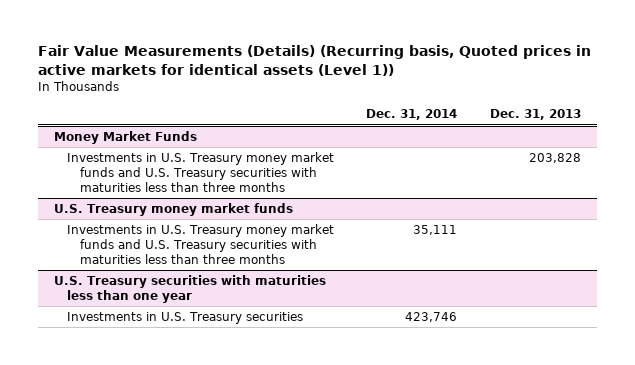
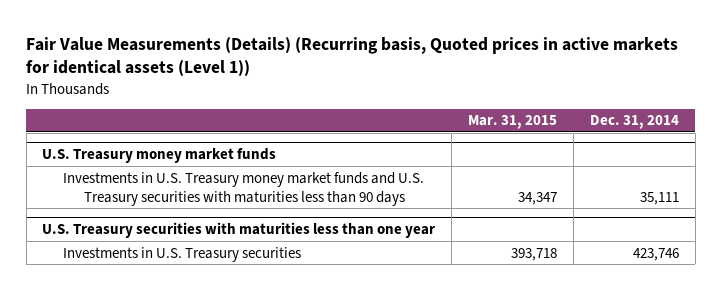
- | Dec. 31, 2014 | Dec. 31, 2013
+ | Mar. 31, 2015 | Dec. 31, 2014
- Money Market Funds
- Investments in U.S. Treasury money market funds and U.S. Treasury securities with maturities less than three months | | 203,828
@ U.S. Treasury money market funds
- Investments in U.S. Treasury money market funds and U.S. Treasury securities with maturities less than three months | 35,111 |
+ Investments in U.S. Treasury money market funds and U.S. Treasury securities with maturities less than 90 days | 34,347 | 35,111

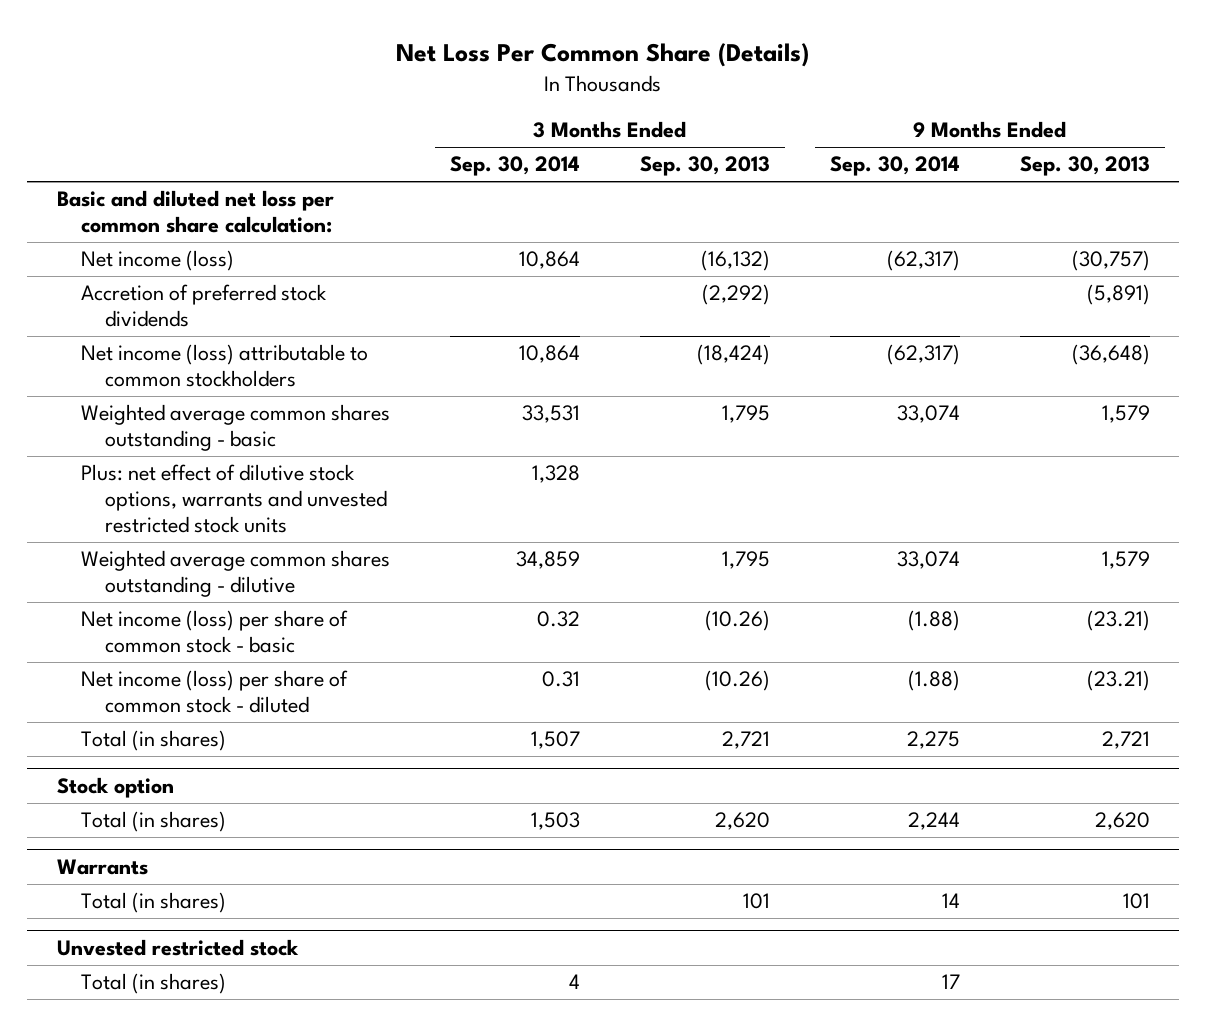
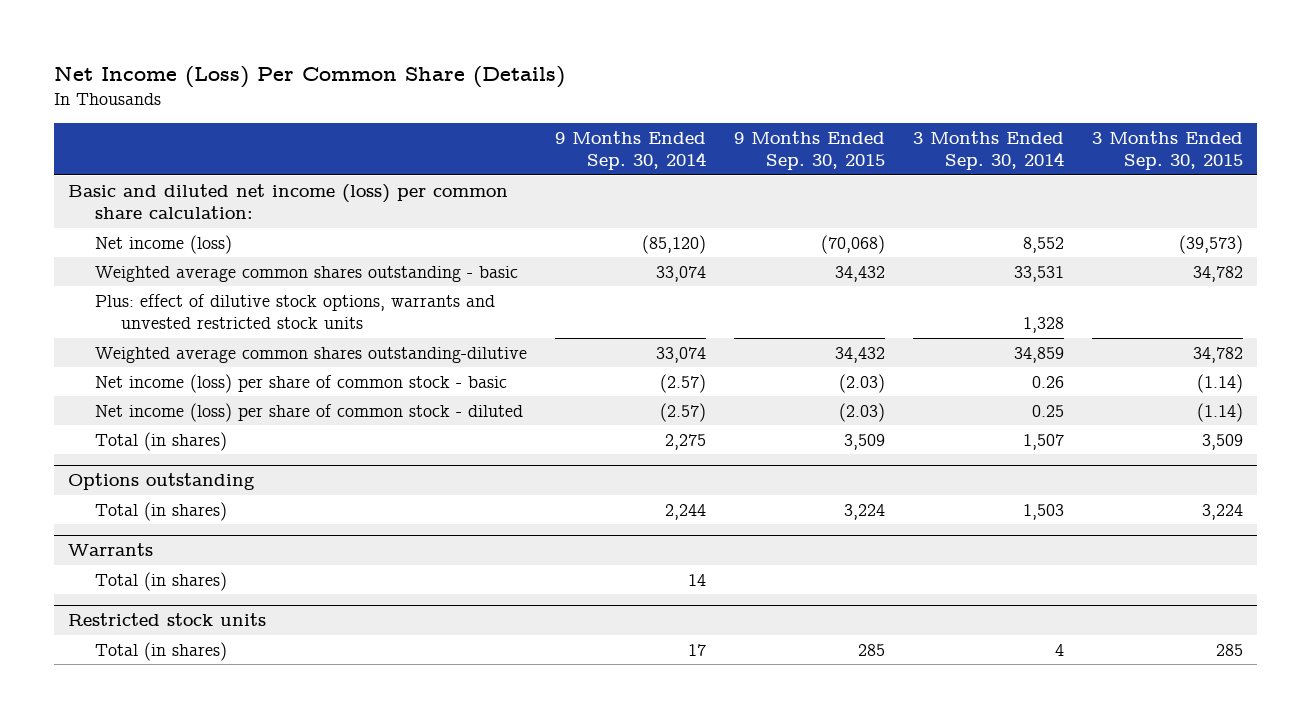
- Net Loss Per Common Share (Details)
+ Net Income (Loss) Per Common Share (Details)
- | 3 Months Ended Sep. 30, 2014 | 3 Months Ended Sep. 30, 2013 | 9 Months Ended Sep. 30, 2014 | 9 Months Ended Sep. 30, 2013
+ | 9 Months Ended Sep. 30, 2014 | 9 Months Ended Sep. 30, 2015 | 3 Months Ended Sep. 30, 2014 | 3 Months Ended Sep. 30, 2015
- Basic and diluted net loss per common share calculation:
- Net income (loss) | 10,864 | (16,132) | (62,317) | (30,757)
- Accretion of preferred stock dividends | | (2,292) | | (5,891)
- Net income (loss) attributable to common stockholders | 10,864 | (18,424) | (62,317) | (36,648)
+ Basic and diluted net income (loss) per common share calculation:
+ Net income (loss) | (85,120) | (70,068) | 8,552 | (39,573)
- Plus: net effect of dilutive stock options, warrants and unvested restricted stock units | 1,328 | | |
- Weighted average common shares outstanding - dilutive | 34,859 | 1,795 | 33,074 | 1,579
- Net income (loss) per share of common stock - basic | 0.32 | (10.26) | (1.88) | (23.21)
- Net income (loss) per share of common stock - diluted | 0.31 | (10.26) | (1.88) | (23.21)
+ Plus: effect of dilutive stock options, warrants and unvested restricted stock units | | | 1,328 |
+ Weighted average common shares outstanding-dilutive | 33,074 | 34,432 | 34,859 | 34,782
+ Net income (loss) per share of common stock - basic | (2.57) | (2.03) | 0.26 | (1.14)
+ Net income (loss) per share of common stock - diluted | (2.57) | (2.03) | 0.25 | (1.14)
- Stock option
+ Options outstanding
- Unvested restricted stock
+ Restricted stock units

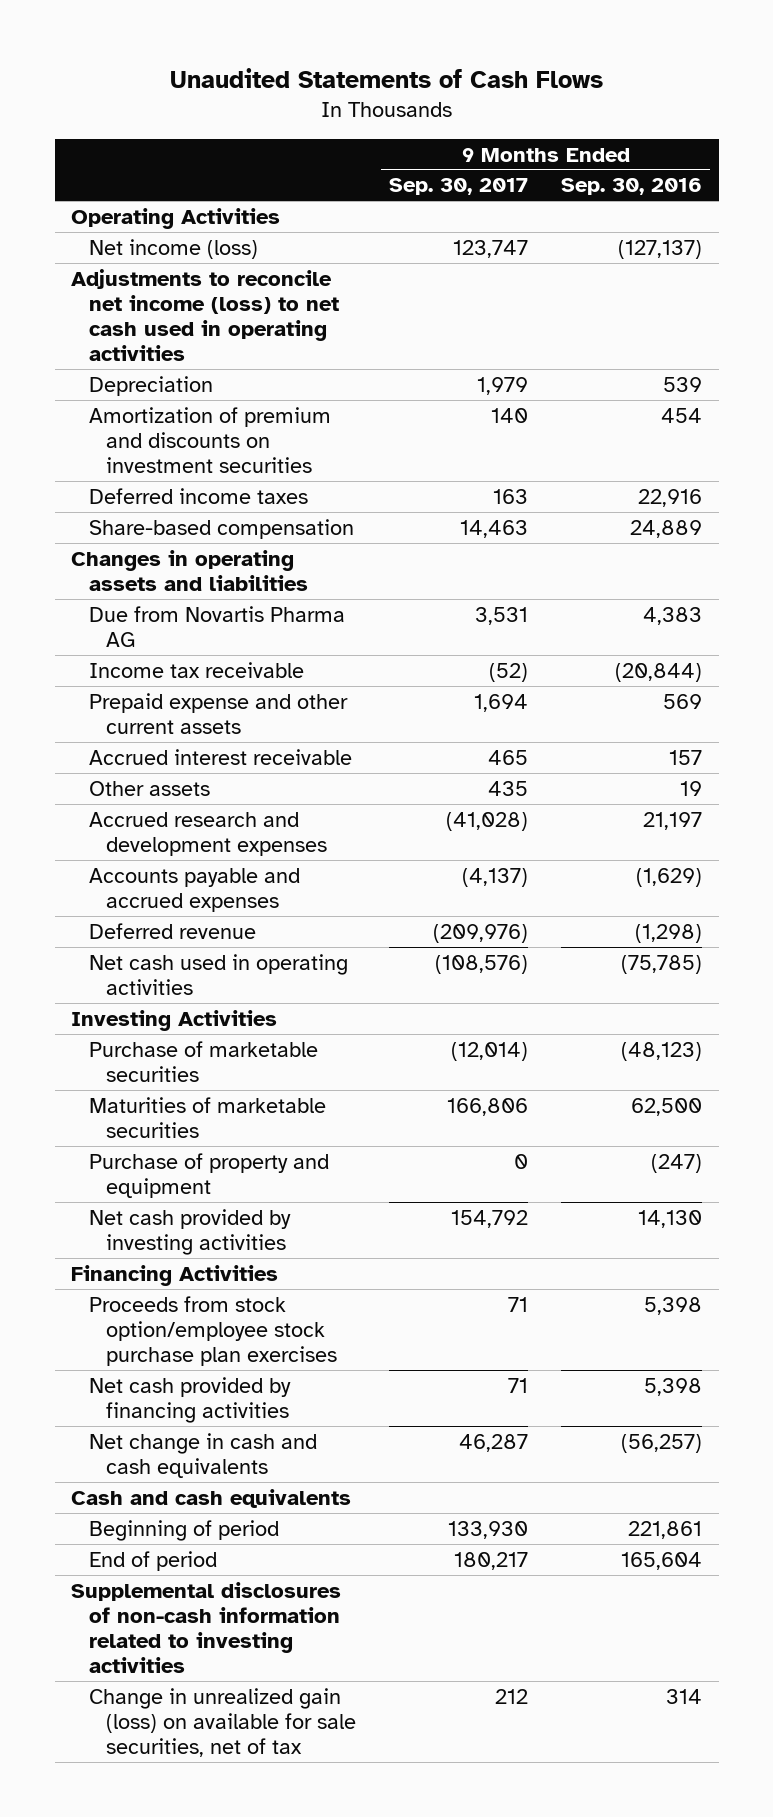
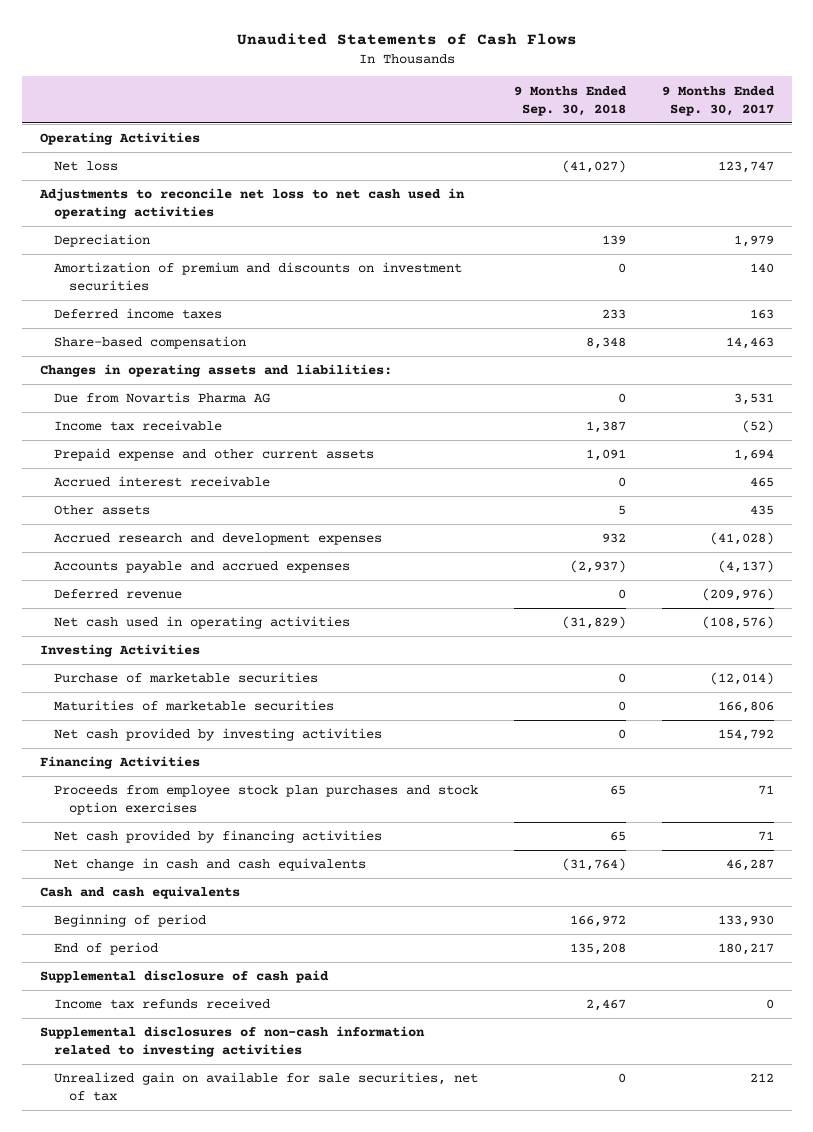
- | 9 Months Ended Sep. 30, 2017 | 9 Months Ended Sep. 30, 2016
+ | 9 Months Ended Sep. 30, 2018 | 9 Months Ended Sep. 30, 2017
- Net income (loss) | 123,747 | (127,137)
- Adjustments to reconcile net income (loss) to net cash used in operating activities
+ Net loss | (41,027) | 123,747
+ Adjustments to reconcile net loss to net cash used in operating activities
- Changes in operating assets and liabilities
+ Changes in operating assets and liabilities:
- Purchase of property and equipment | 0 | (247)
- Proceeds from stock option/employee stock purchase plan exercises | 71 | 5,398
+ Proceeds from employee stock plan purchases and stock option exercises | 65 | 71
+ Supplemental disclosure of cash paid
+ Income tax refunds received | 2,467 | 0
- Change in unrealized gain (loss) on available for sale securities, net of tax | 212 | 314
+ Unrealized gain on available for sale securities, net of tax | 0 | 212

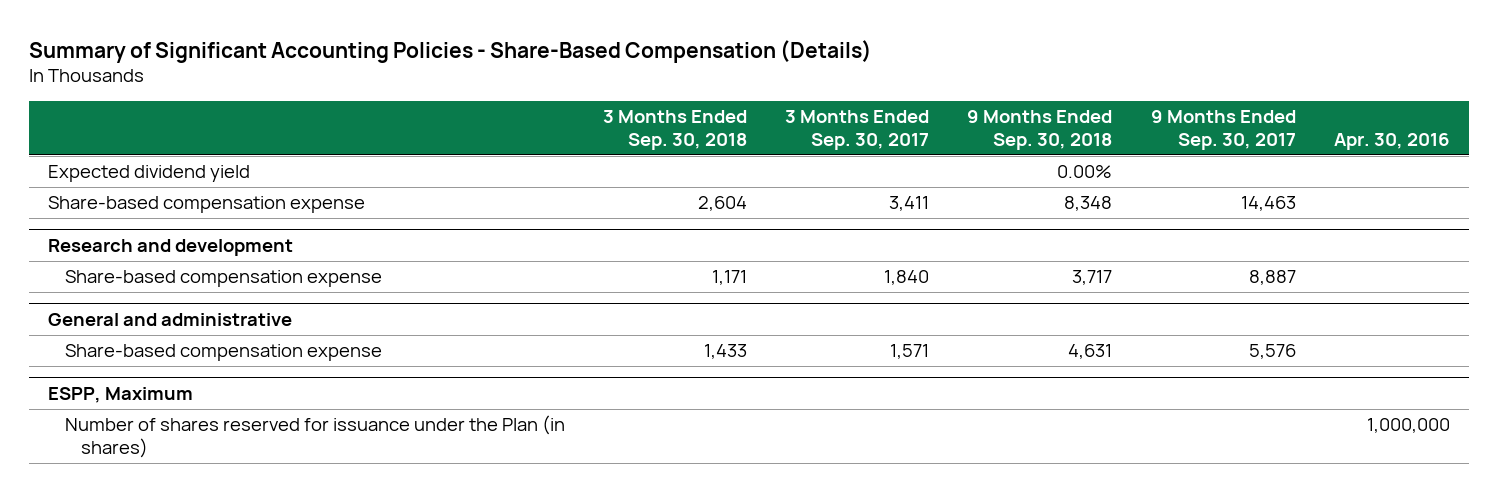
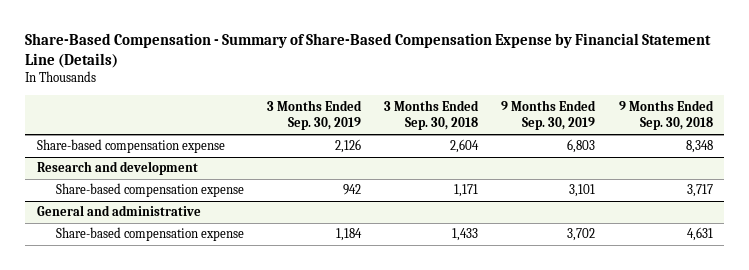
- Summary of Significant Accounting Policies - Share-Based Compensation (Details)
+ Share-Based Compensation - Summary of Share-Based Compensation Expense by Financial Statement Line (Details)
- | 3 Months Ended Sep. 30, 2018 | 3 Months Ended Sep. 30, 2017 | 9 Months Ended Sep. 30, 2018 | 9 Months Ended Sep. 30, 2017 | Apr. 30, 2016
+ | 3 Months Ended Sep. 30, 2019 | 3 Months Ended Sep. 30, 2018 | 9 Months Ended Sep. 30, 2019 | 9 Months Ended Sep. 30, 2018
- Expected dividend yield | | | 0.00% | |
- ESPP, Maximum
- Number of shares reserved for issuance under the Plan (in shares) | | | | | 1,000,000

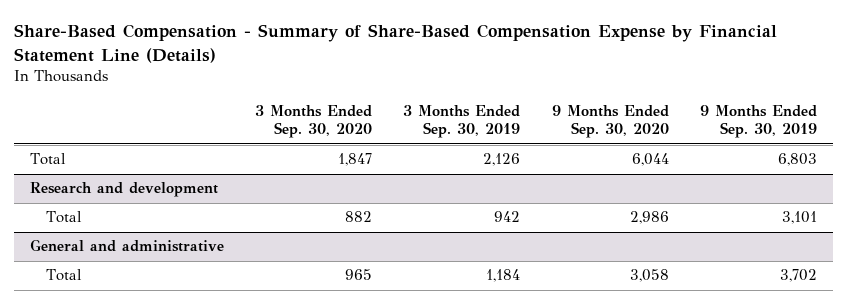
- | 3 Months Ended Sep. 30, 2019 | 3 Months Ended Sep. 30, 2018 | 9 Months Ended Sep. 30, 2019 | 9 Months Ended Sep. 30, 2018
+ | 3 Months Ended Sep. 30, 2020 | 3 Months Ended Sep. 30, 2019 | 9 Months Ended Sep. 30, 2020 | 9 Months Ended Sep. 30, 2019
- Share-based compensation expense | 2,126 | 2,604 | 6,803 | 8,348
+ Total | 1,847 | 2,126 | 6,044 | 6,803
@ Research and development
- Share-based compensation expense | 942 | 1,171 | 3,101 | 3,717
+ Total | 882 | 942 | 2,986 | 3,101
@ General and administrative
- Share-based compensation expense | 1,184 | 1,433 | 3,702 | 4,631
+ Total | 965 | 1,184 | 3,058 | 3,702

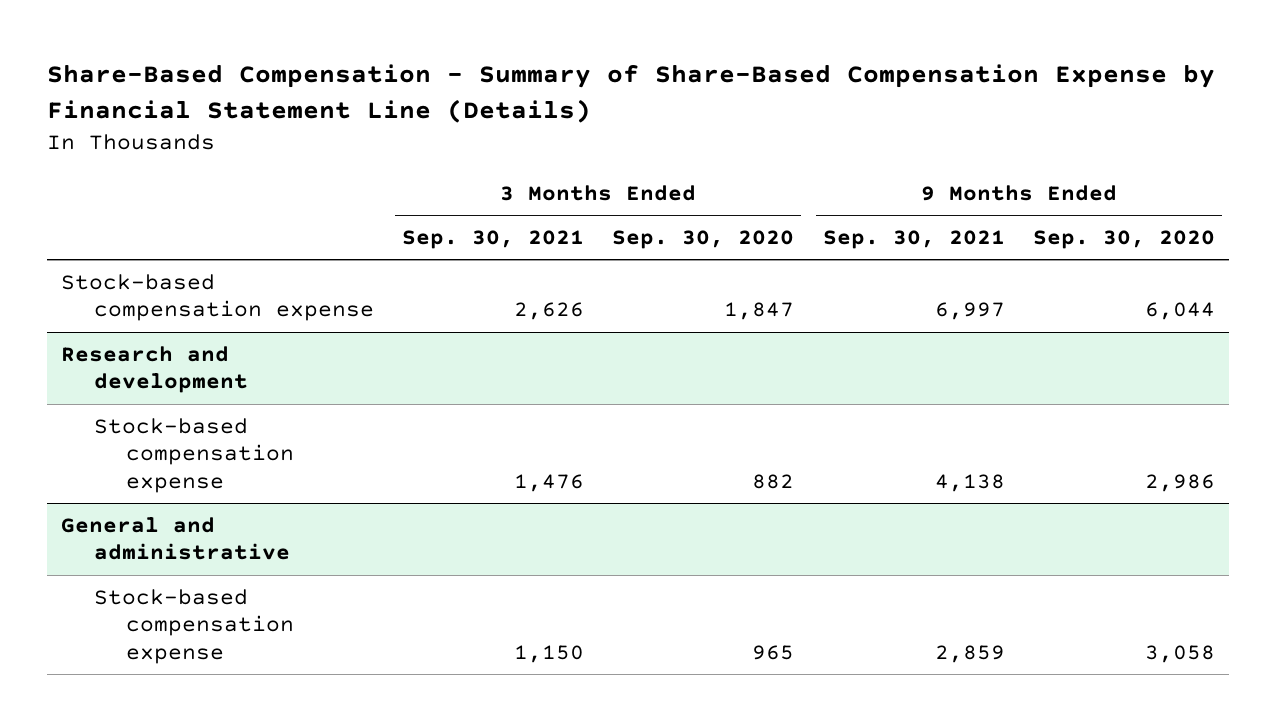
- | 3 Months Ended Sep. 30, 2020 | 3 Months Ended Sep. 30, 2019 | 9 Months Ended Sep. 30, 2020 | 9 Months Ended Sep. 30, 2019
+ | 3 Months Ended Sep. 30, 2021 | 3 Months Ended Sep. 30, 2020 | 9 Months Ended Sep. 30, 2021 | 9 Months Ended Sep. 30, 2020
- Total | 1,847 | 2,126 | 6,044 | 6,803
+ Stock-based compensation expense | 2,626 | 1,847 | 6,997 | 6,044
@ Research and development
- Total | 882 | 942 | 2,986 | 3,101
+ Stock-based compensation expense | 1,476 | 882 | 4,138 | 2,986
@ General and administrative
- Total | 965 | 1,184 | 3,058 | 3,702
+ Stock-based compensation expense | 1,150 | 965 | 2,859 | 3,058

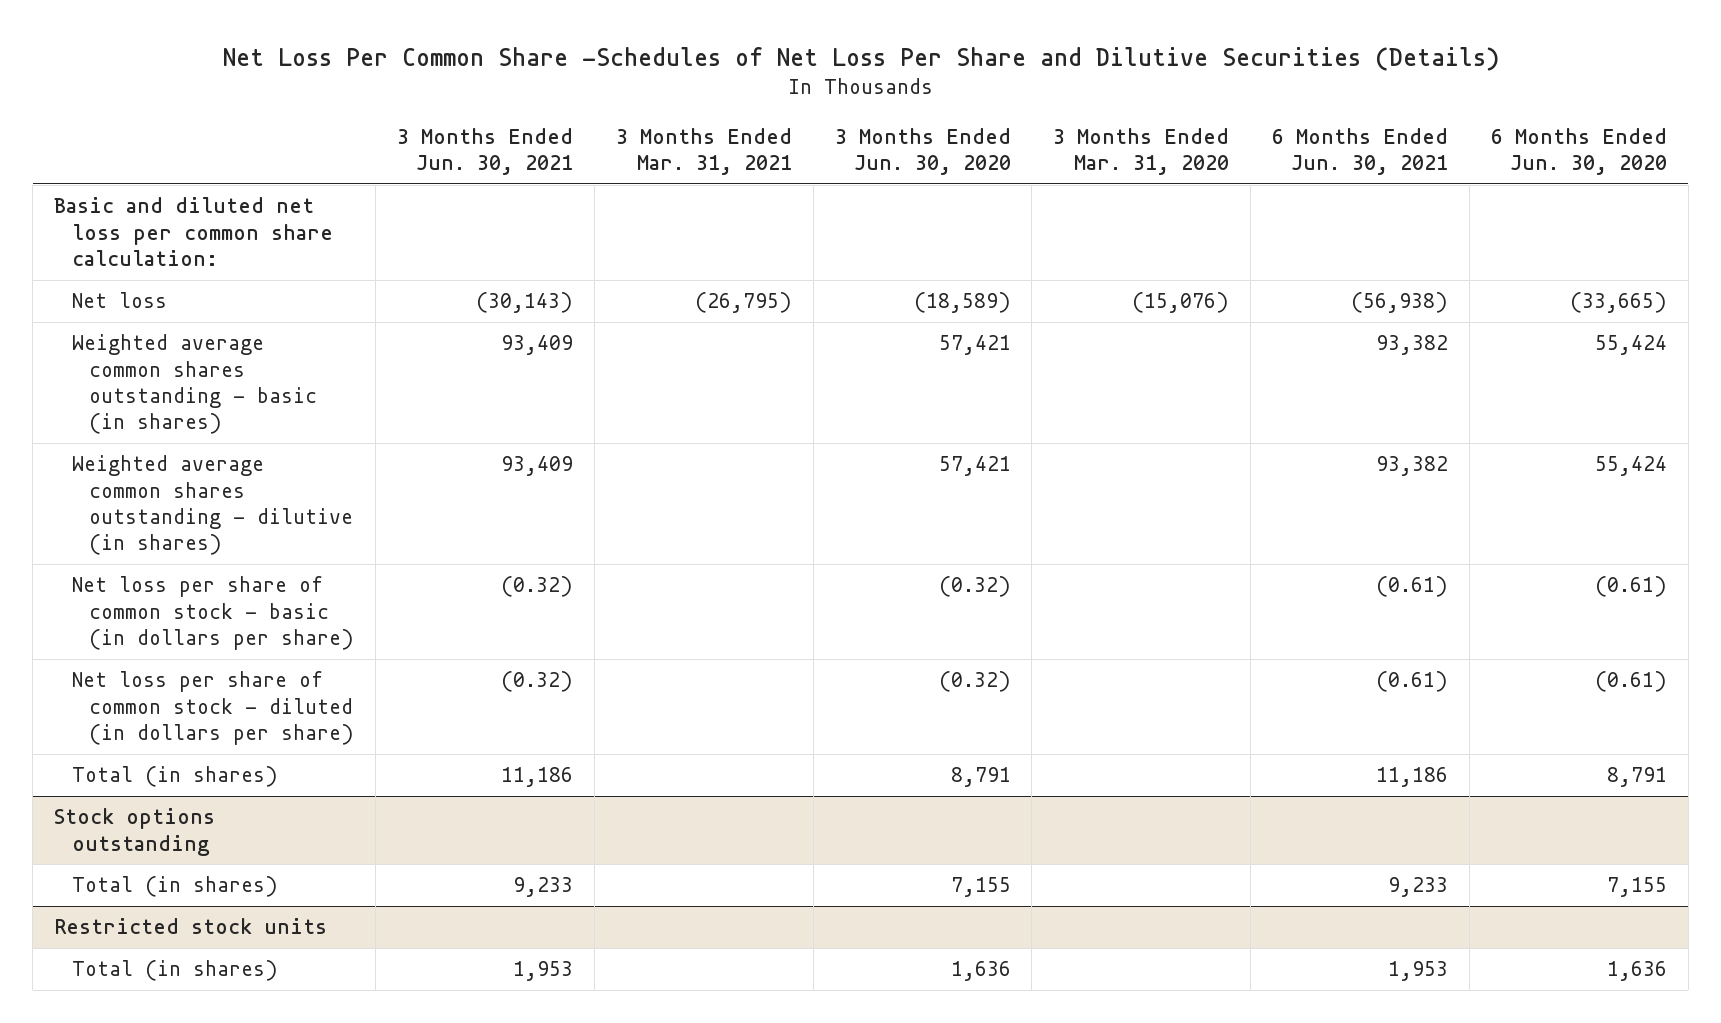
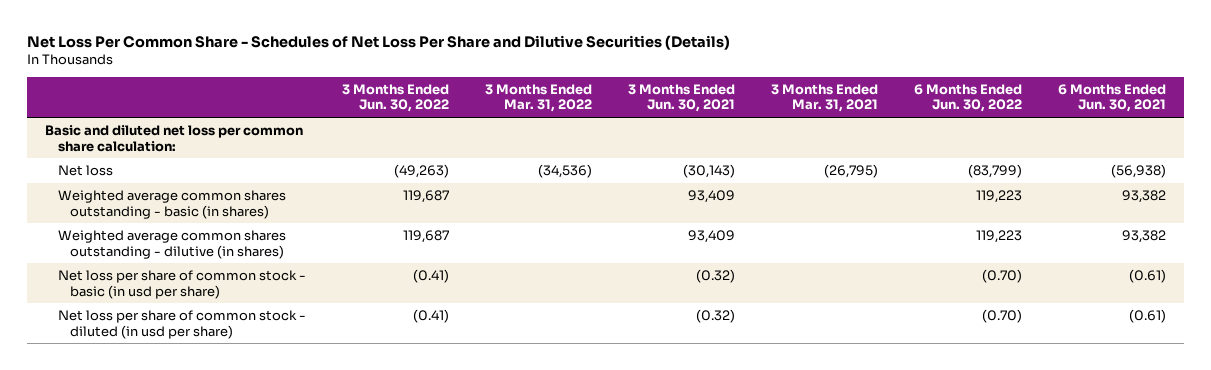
- Net Loss Per Common Share -Schedules of Net Loss Per Share and Dilutive Securities (Details)
+ Net Loss Per Common Share - Schedules of Net Loss Per Share and Dilutive Securities (Details)
- | 3 Months Ended Jun. 30, 2021 | 3 Months Ended Mar. 31, 2021 | 3 Months Ended Jun. 30, 2020 | 3 Months Ended Mar. 31, 2020 | 6 Months Ended Jun. 30, 2021 | 6 Months Ended Jun. 30, 2020
+ | 3 Months Ended Jun. 30, 2022 | 3 Months Ended Mar. 31, 2022 | 3 Months Ended Jun. 30, 2021 | 3 Months Ended Mar. 31, 2021 | 6 Months Ended Jun. 30, 2022 | 6 Months Ended Jun. 30, 2021
- Net loss per share of common stock - basic (in dollars per share) | (0.32) | | (0.32) | | (0.61) | (0.61)
- Net loss per share of common stock - diluted (in dollars per share) | (0.32) | | (0.32) | | (0.61) | (0.61)
- Total (in shares) | 11,186 | | 8,791 | | 11,186 | 8,791
- Stock options outstanding
- Total (in shares) | 9,233 | | 7,155 | | 9,233 | 7,155
- Restricted stock units
- Total (in shares) | 1,953 | | 1,636 | | 1,953 | 1,636
+ Net loss per share of common stock - basic (in usd per share) | (0.41) | | (0.32) | | (0.70) | (0.61)
+ Net loss per share of common stock - diluted (in usd per share) | (0.41) | | (0.32) | | (0.70) | (0.61)

